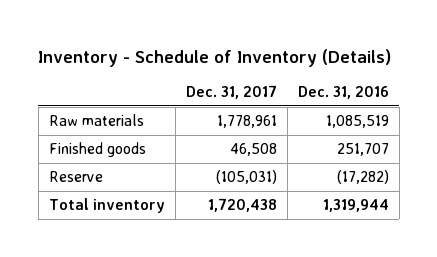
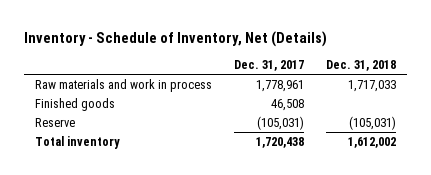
- Inventory - Schedule of Inventory (Details)
+ Inventory - Schedule of Inventory, Net (Details)
- | Dec. 31, 2017 | Dec. 31, 2016
+ | Dec. 31, 2017 | Dec. 31, 2018
- Raw materials | 1,778,961 | 1,085,519
+ Raw materials and work in process | 1,778,961 | 1,717,033

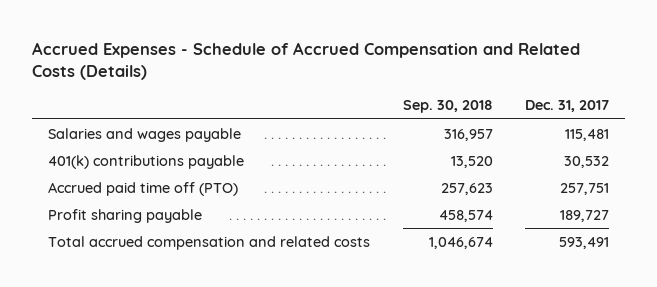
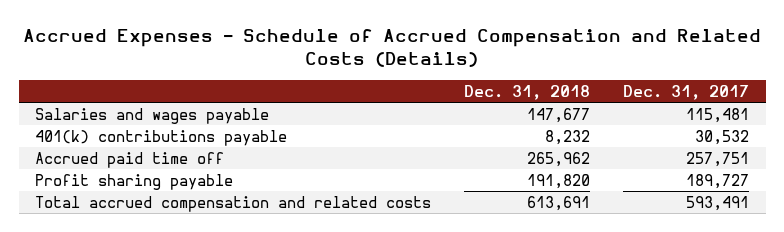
- | Sep. 30, 2018 | Dec. 31, 2017
+ | Dec. 31, 2018 | Dec. 31, 2017
- Accrued paid time off (PTO) | 257,623 | 257,751
+ Accrued paid time off | 265,962 | 257,751

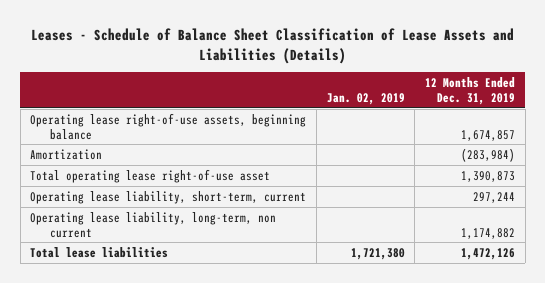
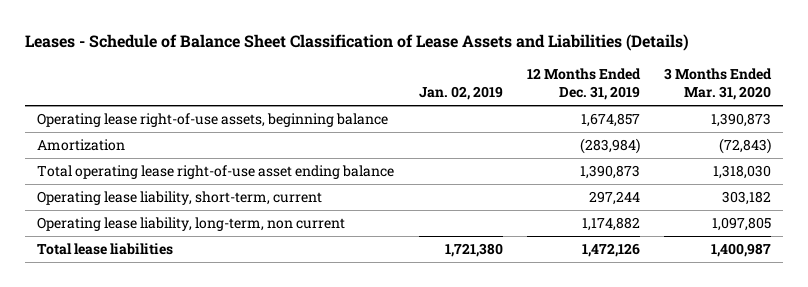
- | Jan. 02, 2019 | 12 Months Ended Dec. 31, 2019
+ | Jan. 02, 2019 | 12 Months Ended Dec. 31, 2019 | 3 Months Ended Mar. 31, 2020
- Total operating lease right-of-use asset | | 1,390,873
+ Total operating lease right-of-use asset ending balance | | 1,390,873 | 1,318,030

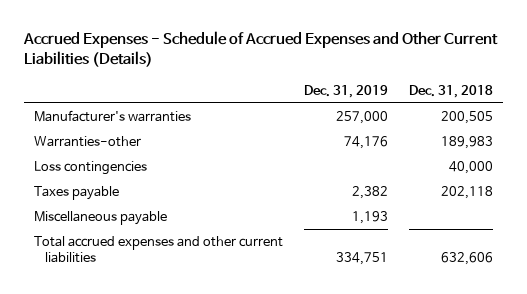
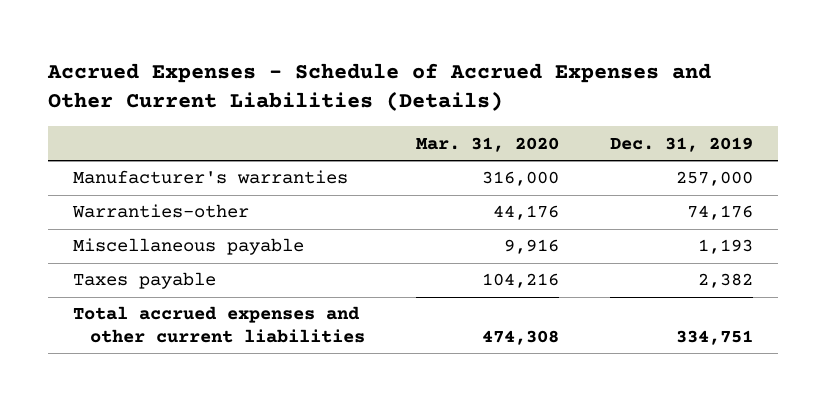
- | Dec. 31, 2019 | Dec. 31, 2018
+ | Mar. 31, 2020 | Dec. 31, 2019
- Loss contingencies | | 40,000
moved down: Taxes payable | 104,216 | 2,382

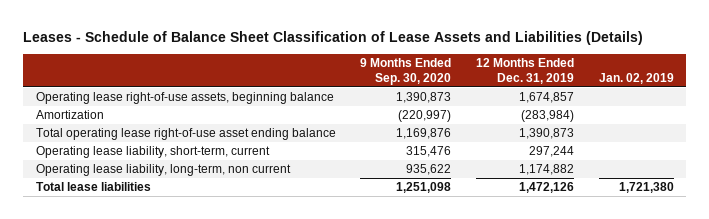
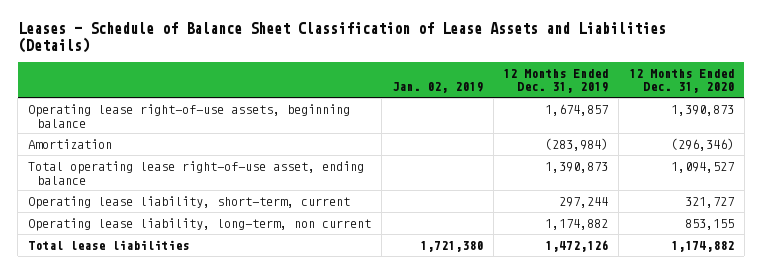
- | 9 Months Ended Sep. 30, 2020 | 12 Months Ended Dec. 31, 2019 | Jan. 02, 2019
+ | Jan. 02, 2019 | 12 Months Ended Dec. 31, 2019 | 12 Months Ended Dec. 31, 2020
- Total operating lease right-of-use asset ending balance | 1,169,876 | 1,390,873 |
+ Total operating lease right-of-use asset, ending balance | | 1,390,873 | 1,094,527

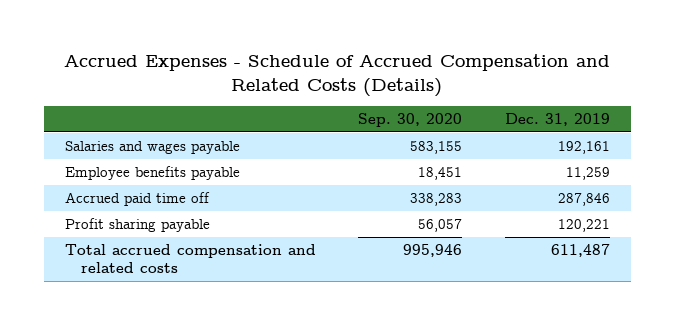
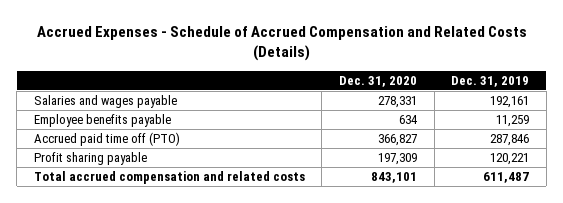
- | Sep. 30, 2020 | Dec. 31, 2019
+ | Dec. 31, 2020 | Dec. 31, 2019
- Accrued paid time off | 338,283 | 287,846
+ Accrued paid time off (PTO) | 366,827 | 287,846

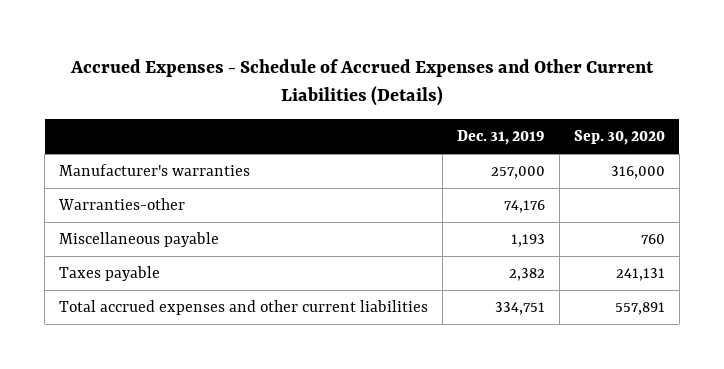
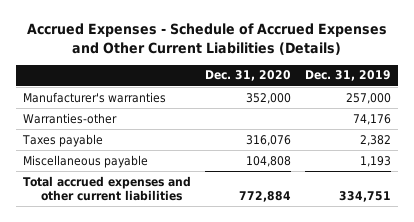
- | Dec. 31, 2019 | Sep. 30, 2020
+ | Dec. 31, 2020 | Dec. 31, 2019
moved down: Miscellaneous payable | 104,808 | 1,193

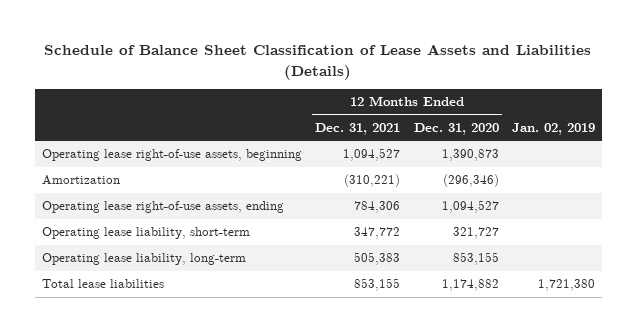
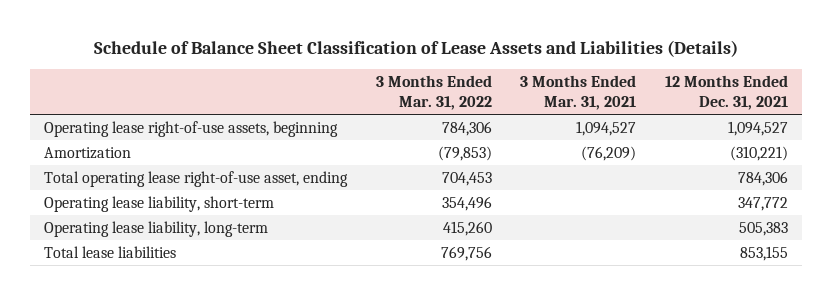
- | 12 Months Ended Dec. 31, 2021 | 12 Months Ended Dec. 31, 2020 | Jan. 02, 2019
+ | 3 Months Ended Mar. 31, 2022 | 3 Months Ended Mar. 31, 2021 | 12 Months Ended Dec. 31, 2021
- Operating lease right-of-use assets, ending | 784,306 | 1,094,527 |
+ Total operating lease right-of-use asset, ending | 704,453 | | 784,306

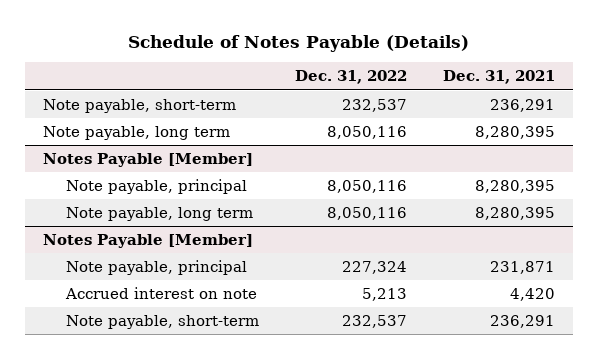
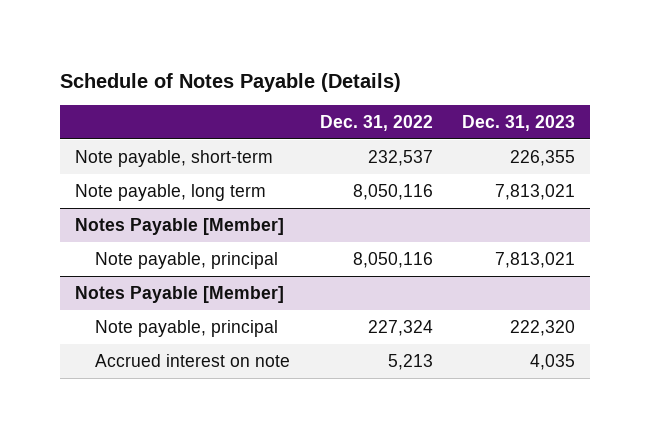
- | Dec. 31, 2022 | Dec. 31, 2021
+ | Dec. 31, 2022 | Dec. 31, 2023
@ Notes Payable [Member]
- Note payable, long term | 8,050,116 | 8,280,395
- Note payable, short-term | 232,537 | 236,291

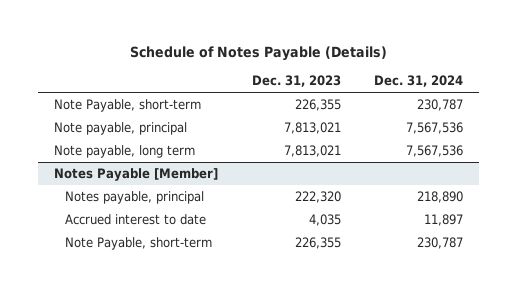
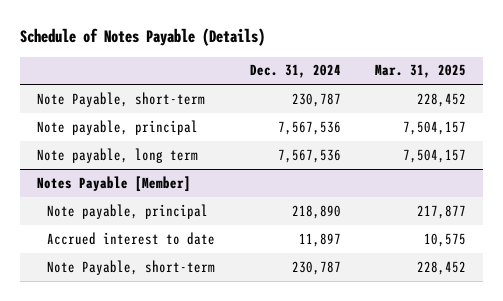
- | Dec. 31, 2023 | Dec. 31, 2024
+ | Dec. 31, 2024 | Mar. 31, 2025
@ Notes Payable [Member]
- Notes payable, principal | 222,320 | 218,890
+ Note payable, principal | 218,890 | 217,877

